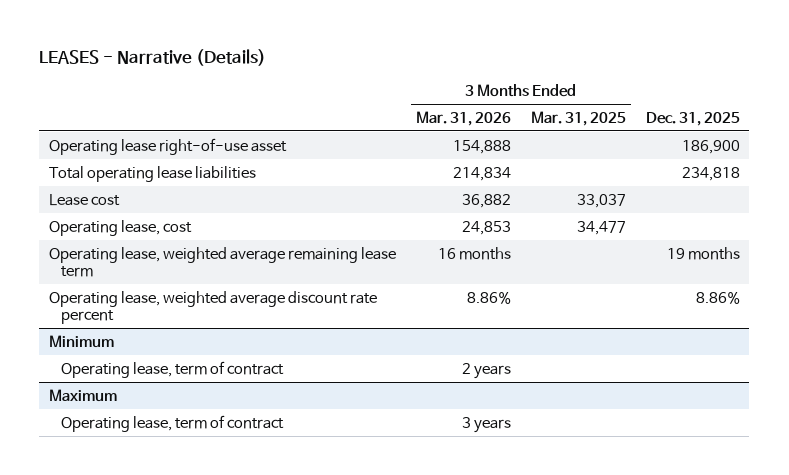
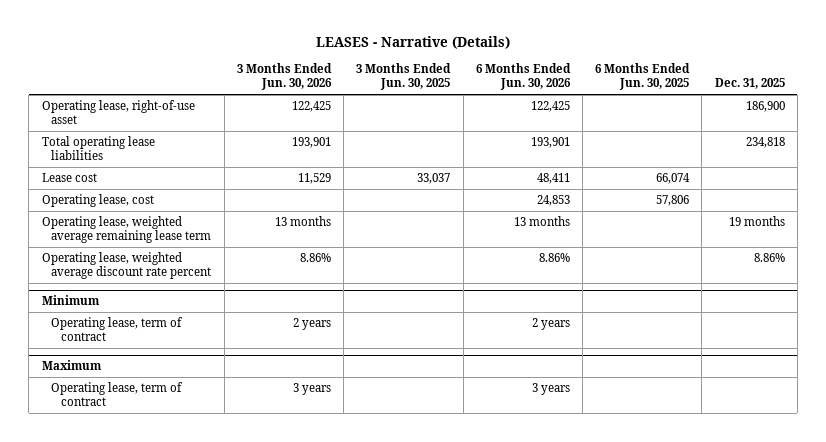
- | 3 Months Ended Mar. 31, 2026 | 3 Months Ended Mar. 31, 2025 | Dec. 31, 2025
+ | 3 Months Ended Jun. 30, 2026 | 3 Months Ended Jun. 30, 2025 | 6 Months Ended Jun. 30, 2026 | 6 Months Ended Jun. 30, 2025 | Dec. 31, 2025
- Operating lease right-of-use asset | 154,888 | | 186,900
+ Operating lease, right-of-use asset | 122,425 | | 122,425 | | 186,900

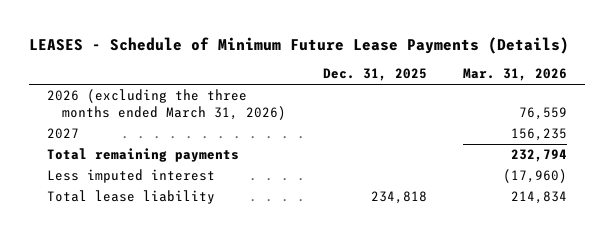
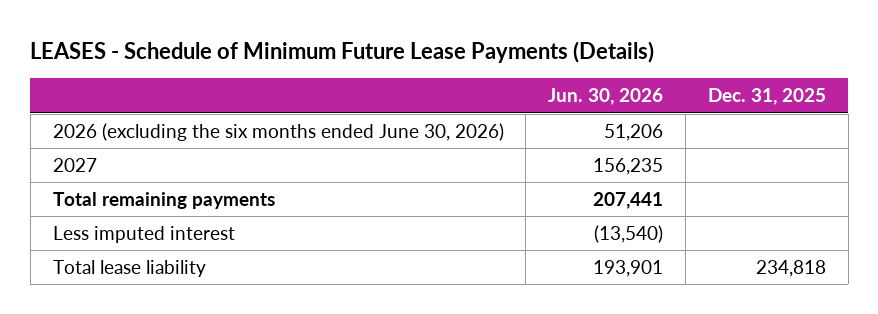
- | Dec. 31, 2025 | Mar. 31, 2026
+ | Jun. 30, 2026 | Dec. 31, 2025
- 2026 (excluding the three months ended March 31, 2026) | | 76,559
+ 2026 (excluding the six months ended June 30, 2026) | 51,206 |

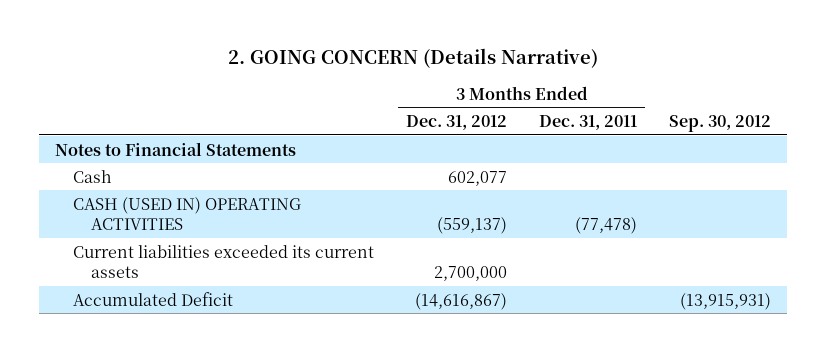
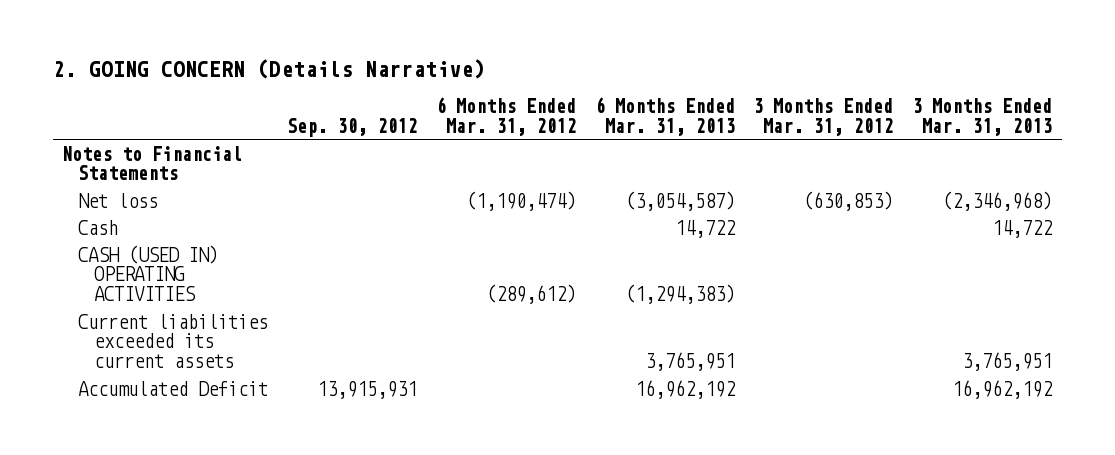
- | 3 Months Ended Dec. 31, 2012 | 3 Months Ended Dec. 31, 2011 | Sep. 30, 2012
+ | Sep. 30, 2012 | 6 Months Ended Mar. 31, 2012 | 6 Months Ended Mar. 31, 2013 | 3 Months Ended Mar. 31, 2012 | 3 Months Ended Mar. 31, 2013
+ Net loss | | (1,190,474) | (3,054,587) | (630,853) | (2,346,968)
- Accumulated Deficit | (14,616,867) | | (13,915,931)
+ Accumulated Deficit | 13,915,931 | | 16,962,192 | | 16,962,192

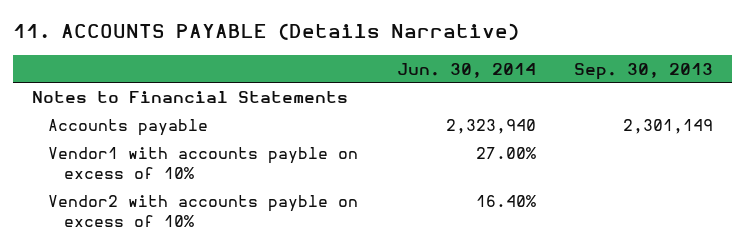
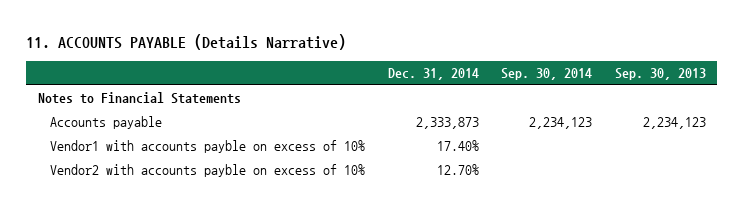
- | Jun. 30, 2014 | Sep. 30, 2013
+ | Dec. 31, 2014 | Sep. 30, 2014 | Sep. 30, 2013
- Accounts payable | 2,323,940 | 2,301,149
+ Accounts payable | 2,333,873 | 2,234,123 | 2,234,123

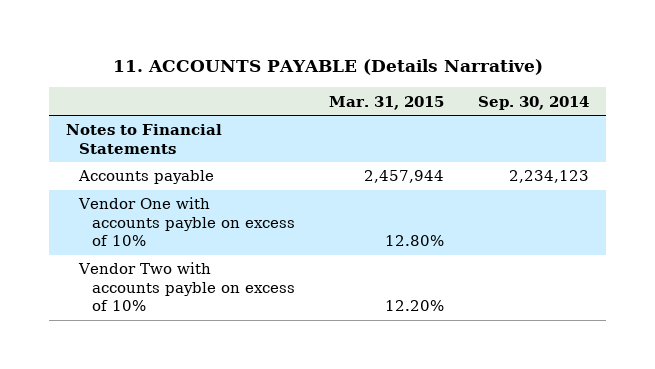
- | Dec. 31, 2014 | Sep. 30, 2014 | Sep. 30, 2013
+ | Mar. 31, 2015 | Sep. 30, 2014
- Vendor1 with accounts payble on excess of 10% | 17.40% | |
- Vendor2 with accounts payble on excess of 10% | 12.70% | |
+ Vendor One with accounts payble on excess of 10% | 12.80% |
+ Vendor Two with accounts payble on excess of 10% | 12.20% |

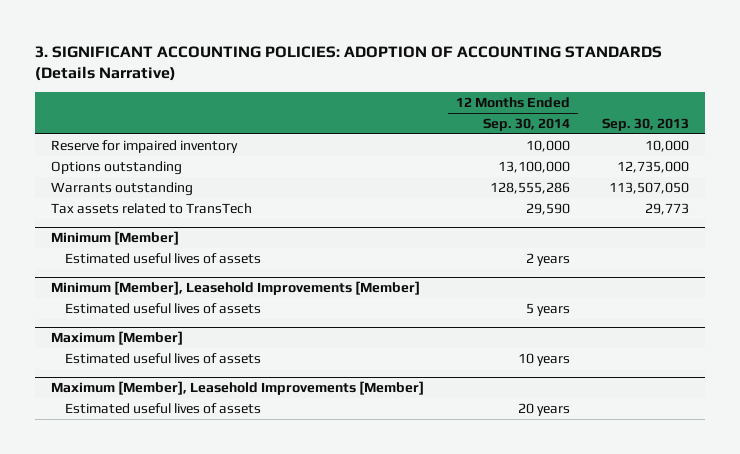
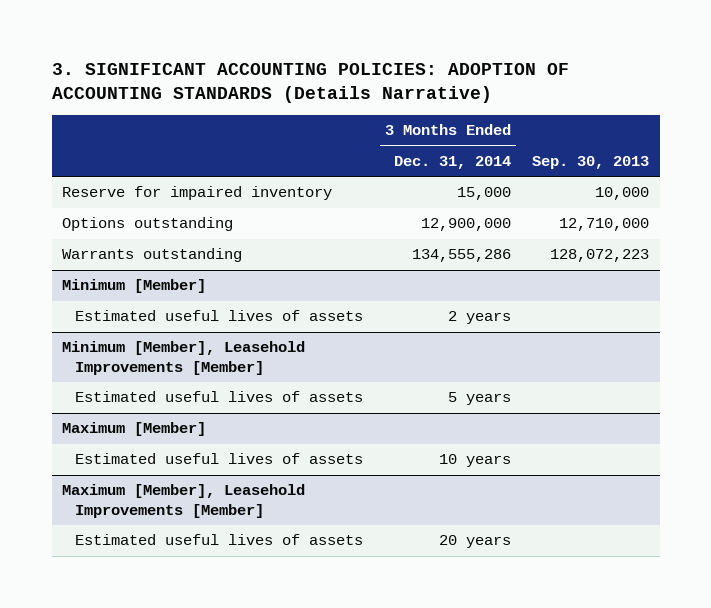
- | 12 Months Ended Sep. 30, 2014 | Sep. 30, 2013
+ | 3 Months Ended Dec. 31, 2014 | Sep. 30, 2013
- Options outstanding | 13,100,000 | 12,735,000
- Warrants outstanding | 128,555,286 | 113,507,050
- Tax assets related to TransTech | 29,590 | 29,773
+ Options outstanding | 12,900,000 | 12,710,000
+ Warrants outstanding | 134,555,286 | 128,072,223

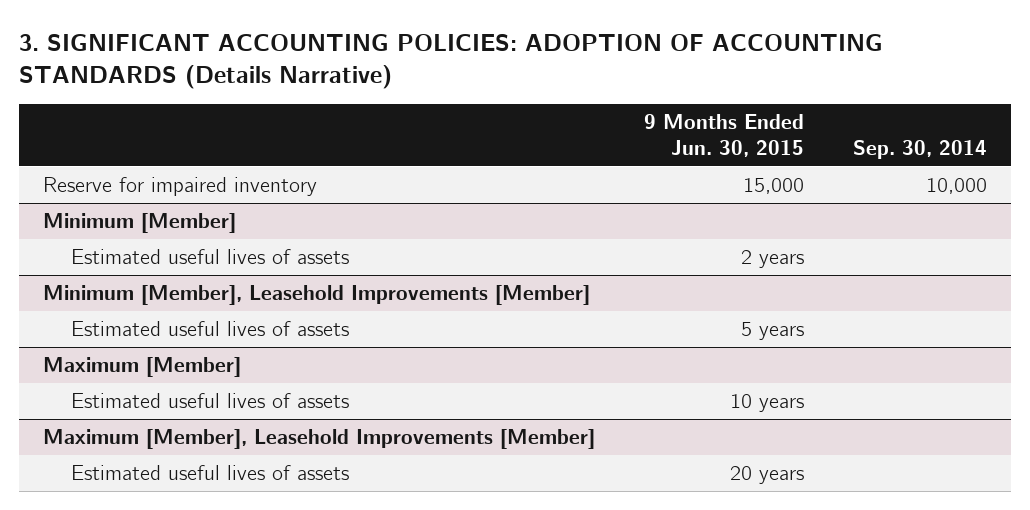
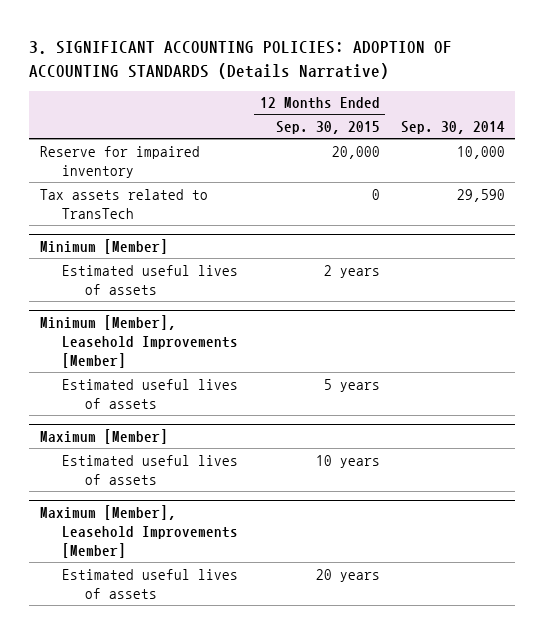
- | 9 Months Ended Jun. 30, 2015 | Sep. 30, 2014
+ | 12 Months Ended Sep. 30, 2015 | Sep. 30, 2014
+ Tax assets related to TransTech | 0 | 29,590

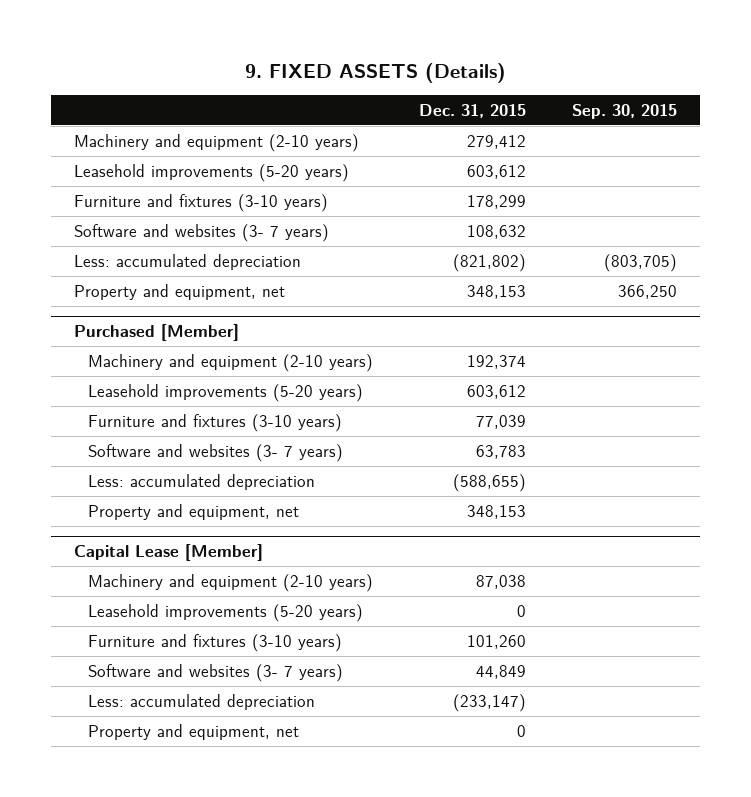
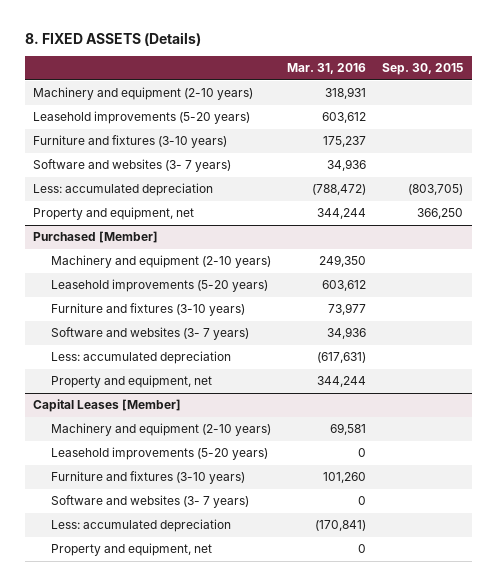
- 9. FIXED ASSETS (Details)
+ 8. FIXED ASSETS (Details)
- | Dec. 31, 2015 | Sep. 30, 2015
+ | Mar. 31, 2016 | Sep. 30, 2015
- Capital Lease [Member]
+ Capital Leases [Member]

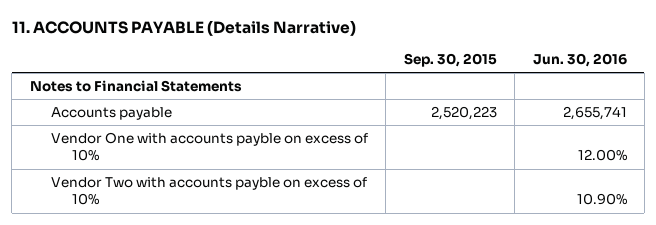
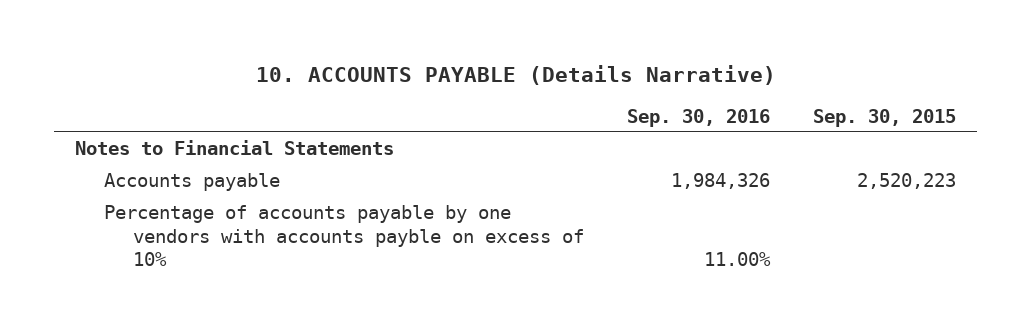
- 11. ACCOUNTS PAYABLE (Details Narrative)
+ 10. ACCOUNTS PAYABLE (Details Narrative)
- | Sep. 30, 2015 | Jun. 30, 2016
+ | Sep. 30, 2016 | Sep. 30, 2015
- Vendor One with accounts payble on excess of 10% | | 12.00%
- Vendor Two with accounts payble on excess of 10% | | 10.90%
+ Percentage of accounts payable by one vendors with accounts payble on excess of 10% | 11.00% |

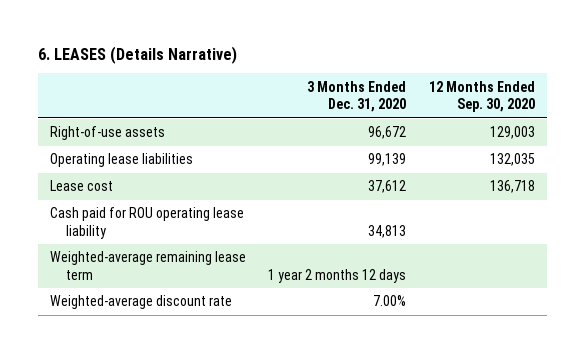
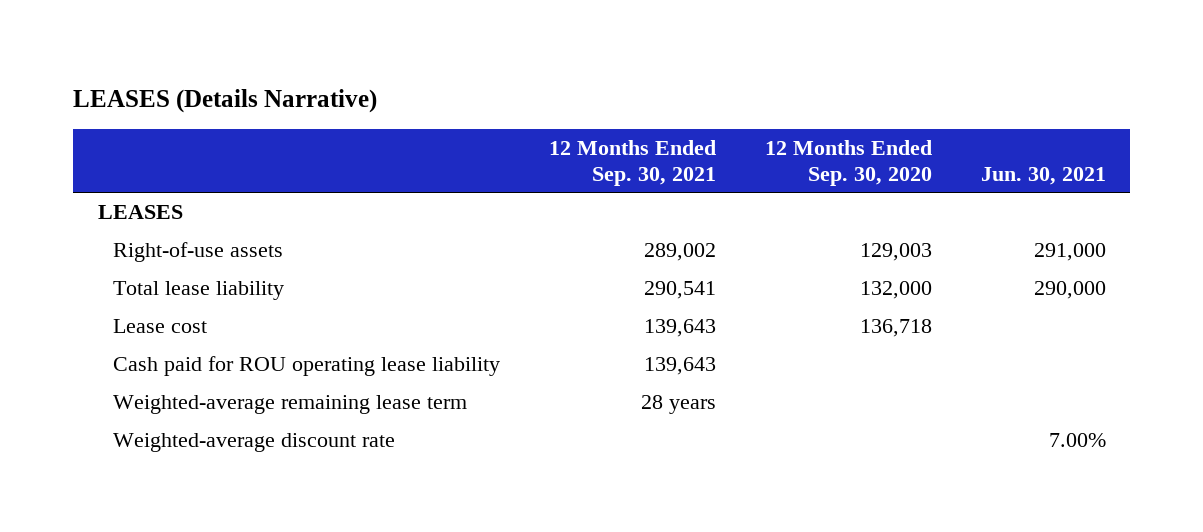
- 6. LEASES (Details Narrative)
+ LEASES (Details Narrative)
- | 3 Months Ended Dec. 31, 2020 | 12 Months Ended Sep. 30, 2020
+ | 12 Months Ended Sep. 30, 2021 | 12 Months Ended Sep. 30, 2020 | Jun. 30, 2021
+ LEASES
- Operating lease liabilities | 99,139 | 132,035
+ Total lease liability | 290,541 | 132,000 | 290,000

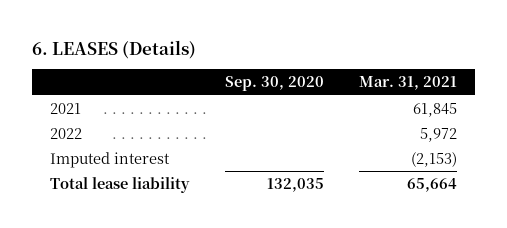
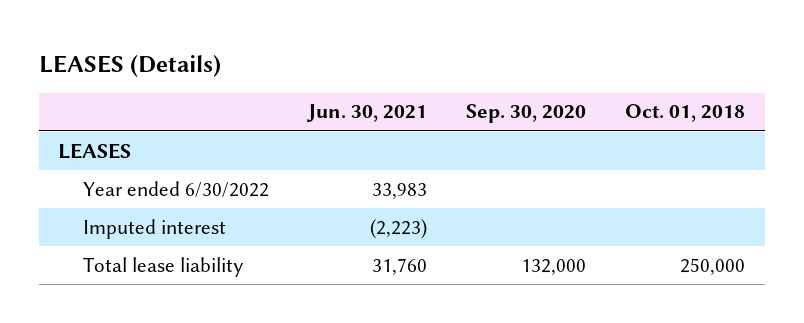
- 6. LEASES (Details)
+ LEASES (Details)
- | Sep. 30, 2020 | Mar. 31, 2021
+ | Jun. 30, 2021 | Sep. 30, 2020 | Oct. 01, 2018
- 2021 | | 61,845
- 2022 | | 5,972
+ LEASES
+ Year ended 6/30/2022 | 33,983 | |
- Total lease liability | 132,035 | 65,664
+ Total lease liability | 31,760 | 132,000 | 250,000

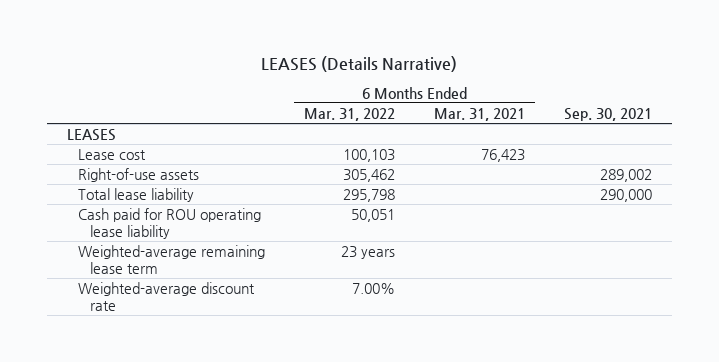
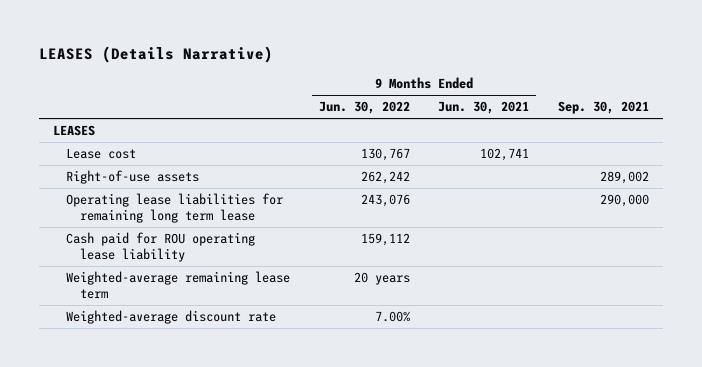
- | 6 Months Ended Mar. 31, 2022 | 6 Months Ended Mar. 31, 2021 | Sep. 30, 2021
+ | 9 Months Ended Jun. 30, 2022 | 9 Months Ended Jun. 30, 2021 | Sep. 30, 2021
- Total lease liability | 295,798 | | 290,000
+ Operating lease liabilities for remaining long term lease | 243,076 | | 290,000

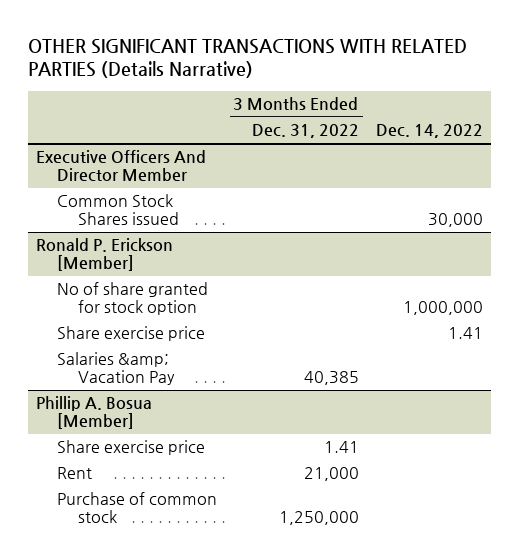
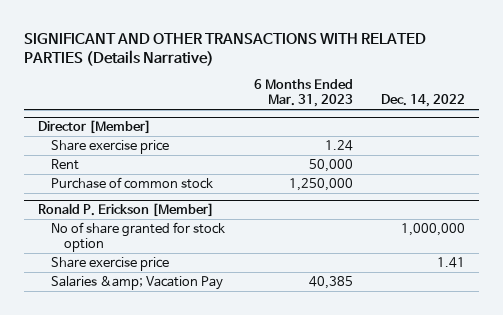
- OTHER SIGNIFICANT TRANSACTIONS WITH RELATED PARTIES (Details Narrative)
+ SIGNIFICANT AND OTHER TRANSACTIONS WITH RELATED PARTIES (Details Narrative)
- | 3 Months Ended Dec. 31, 2022 | Dec. 14, 2022
+ | 6 Months Ended Mar. 31, 2023 | Dec. 14, 2022
- Executive Officers And Director Member
- Common Stock Shares issued | | 30,000
+ Director [Member]
+ Share exercise price | 1.24 |
+ Rent | 50,000 |
+ Purchase of common stock | 1,250,000 |
- Phillip A. Bosua [Member]
- Share exercise price | 1.41 |
- Rent | 21,000 |
- Purchase of common stock | 1,250,000 |

